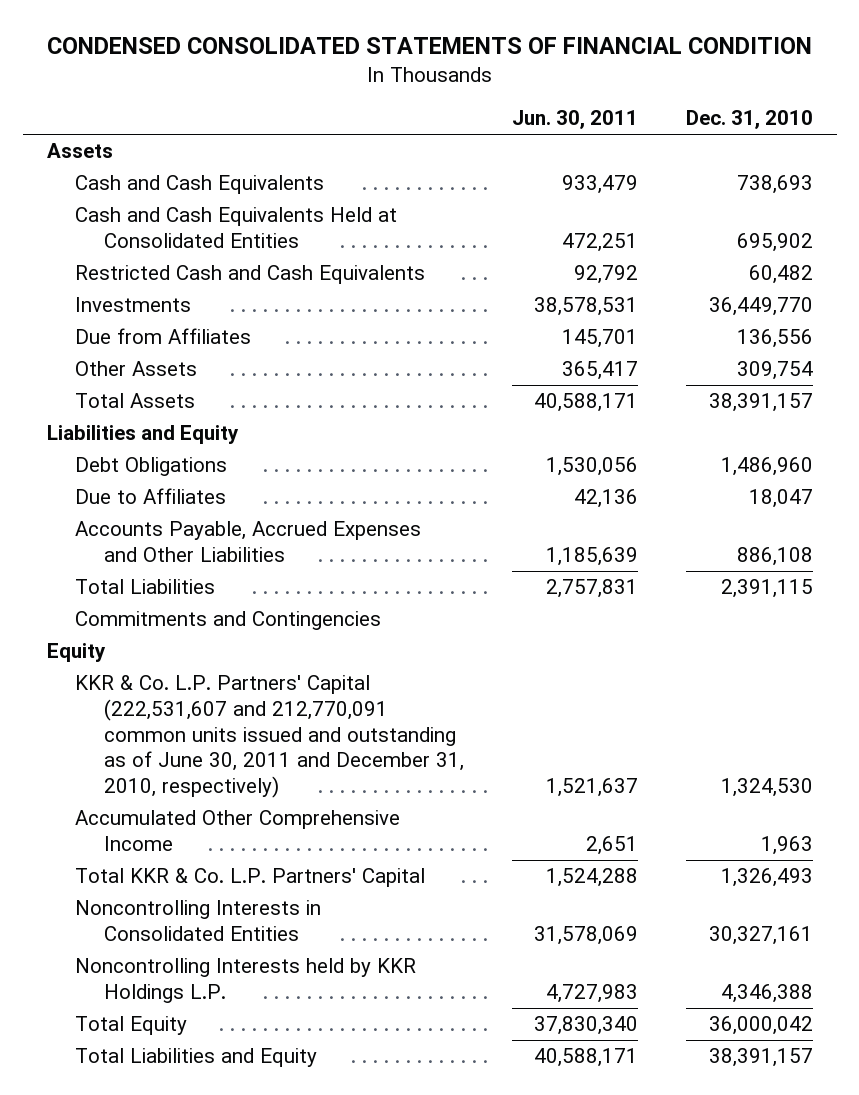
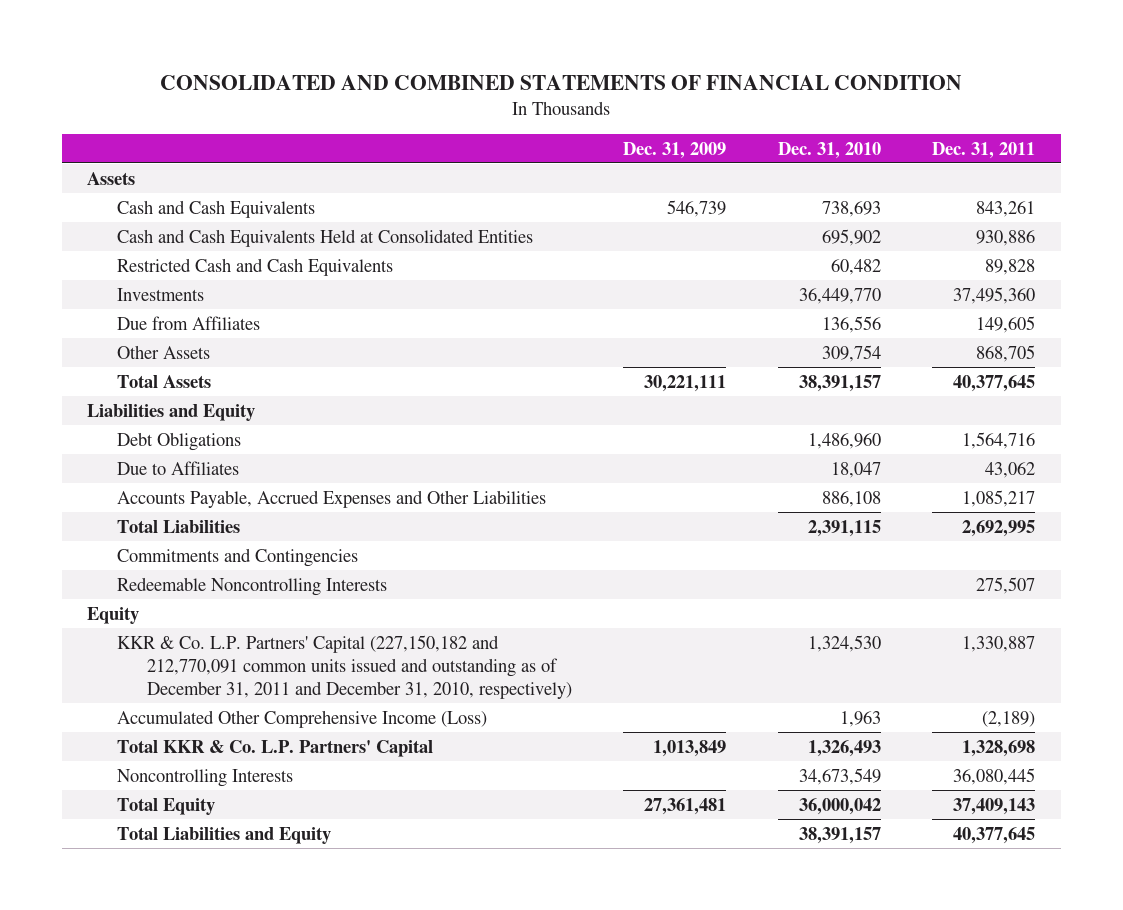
- CONDENSED CONSOLIDATED STATEMENTS OF FINANCIAL CONDITION
+ CONSOLIDATED AND COMBINED STATEMENTS OF FINANCIAL CONDITION
- | Jun. 30, 2011 | Dec. 31, 2010
+ | Dec. 31, 2009 | Dec. 31, 2010 | Dec. 31, 2011
+ Redeemable Noncontrolling Interests | | | 275,507
- KKR & Co. L.P. Partners' Capital (222,531,607 and 212,770,091 common units issued and outstanding as of June 30, 2011 and December 31, 2010, respectively) | 1,521,637 | 1,324,530
- Accumulated Other Comprehensive Income | 2,651 | 1,963
+ KKR & Co. L.P. Partners' Capital (227,150,182 and 212,770,091 common units issued and outstanding as of December 31, 2011 and December 31, 2010, respectively) | | 1,324,530 | 1,330,887
+ Accumulated Other Comprehensive Income (Loss) | | 1,963 | (2,189)
- Noncontrolling Interests in Consolidated Entities | 31,578,069 | 30,327,161
- Noncontrolling Interests held by KKR Holdings L.P. | 4,727,983 | 4,346,388
+ Noncontrolling Interests | | 34,673,549 | 36,080,445

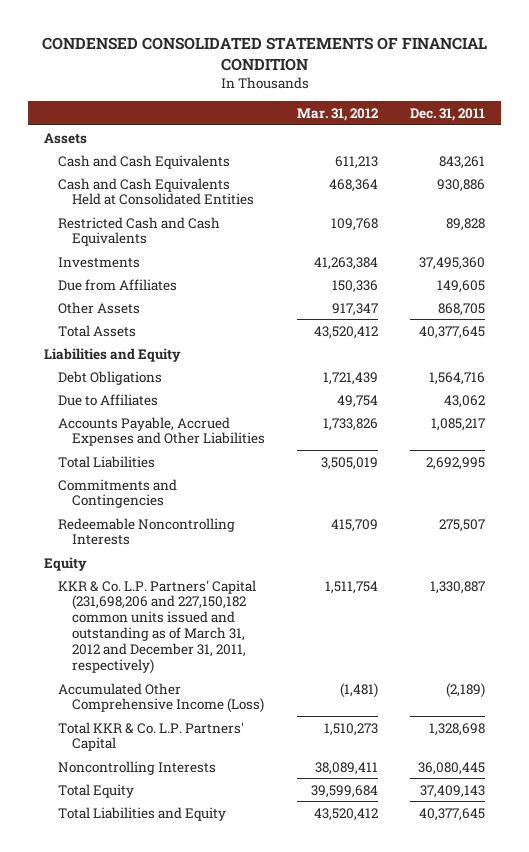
- CONSOLIDATED AND COMBINED STATEMENTS OF FINANCIAL CONDITION
+ CONDENSED CONSOLIDATED STATEMENTS OF FINANCIAL CONDITION
- | Dec. 31, 2009 | Dec. 31, 2010 | Dec. 31, 2011
+ | Mar. 31, 2012 | Dec. 31, 2011
- KKR & Co. L.P. Partners' Capital (227,150,182 and 212,770,091 common units issued and outstanding as of December 31, 2011 and December 31, 2010, respectively) | | 1,324,530 | 1,330,887
+ KKR & Co. L.P. Partners' Capital (231,698,206 and 227,150,182 common units issued and outstanding as of March 31, 2012 and December 31, 2011, respectively) | 1,511,754 | 1,330,887

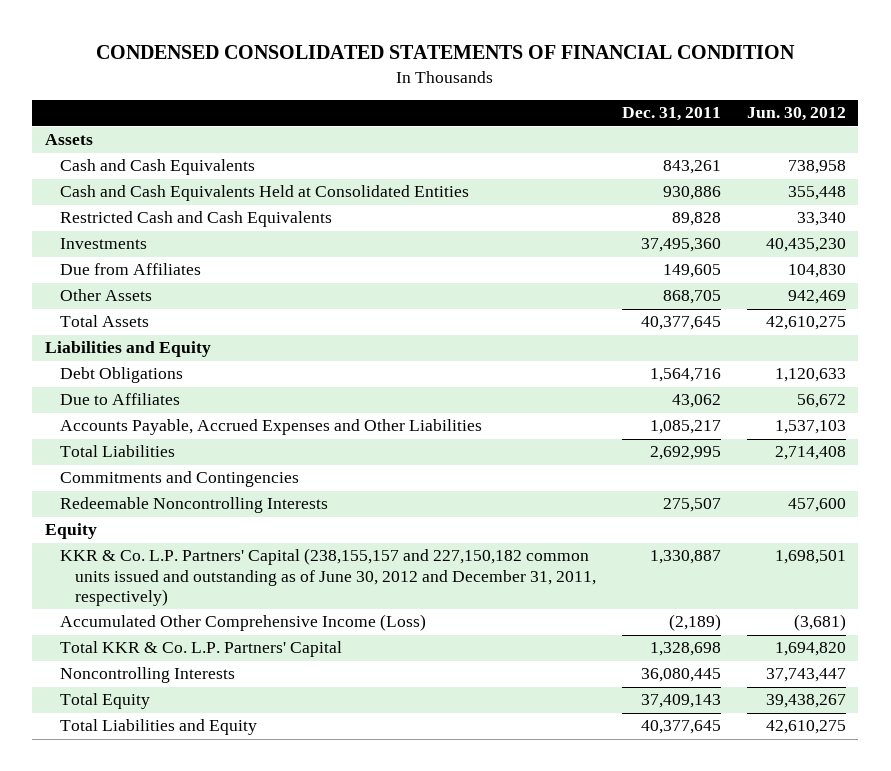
- | Mar. 31, 2012 | Dec. 31, 2011
+ | Dec. 31, 2011 | Jun. 30, 2012
- KKR & Co. L.P. Partners' Capital (231,698,206 and 227,150,182 common units issued and outstanding as of March 31, 2012 and December 31, 2011, respectively) | 1,511,754 | 1,330,887
+ KKR & Co. L.P. Partners' Capital (238,155,157 and 227,150,182 common units issued and outstanding as of June 30, 2012 and December 31, 2011, respectively) | 1,330,887 | 1,698,501

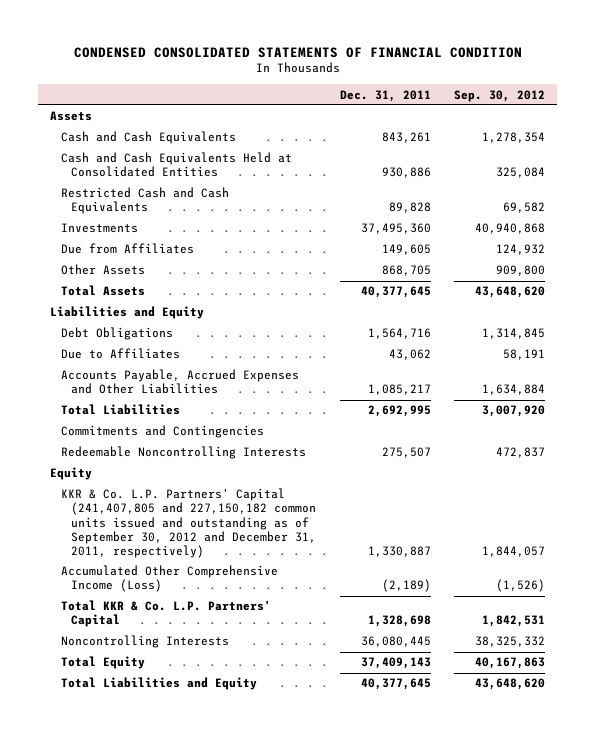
- | Dec. 31, 2011 | Jun. 30, 2012
+ | Dec. 31, 2011 | Sep. 30, 2012
- KKR & Co. L.P. Partners' Capital (238,155,157 and 227,150,182 common units issued and outstanding as of June 30, 2012 and December 31, 2011, respectively) | 1,330,887 | 1,698,501
+ KKR & Co. L.P. Partners' Capital (241,407,805 and 227,150,182 common units issued and outstanding as of September 30, 2012 and December 31, 2011, respectively) | 1,330,887 | 1,844,057

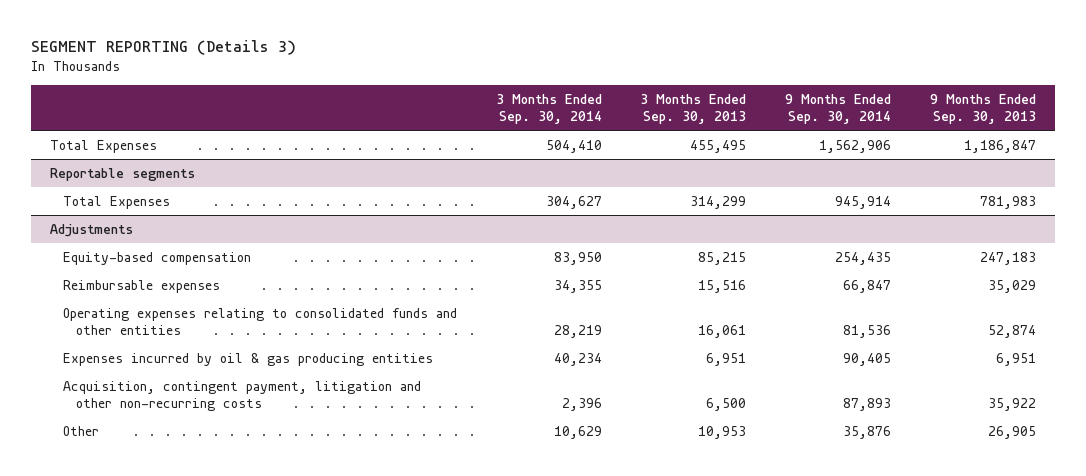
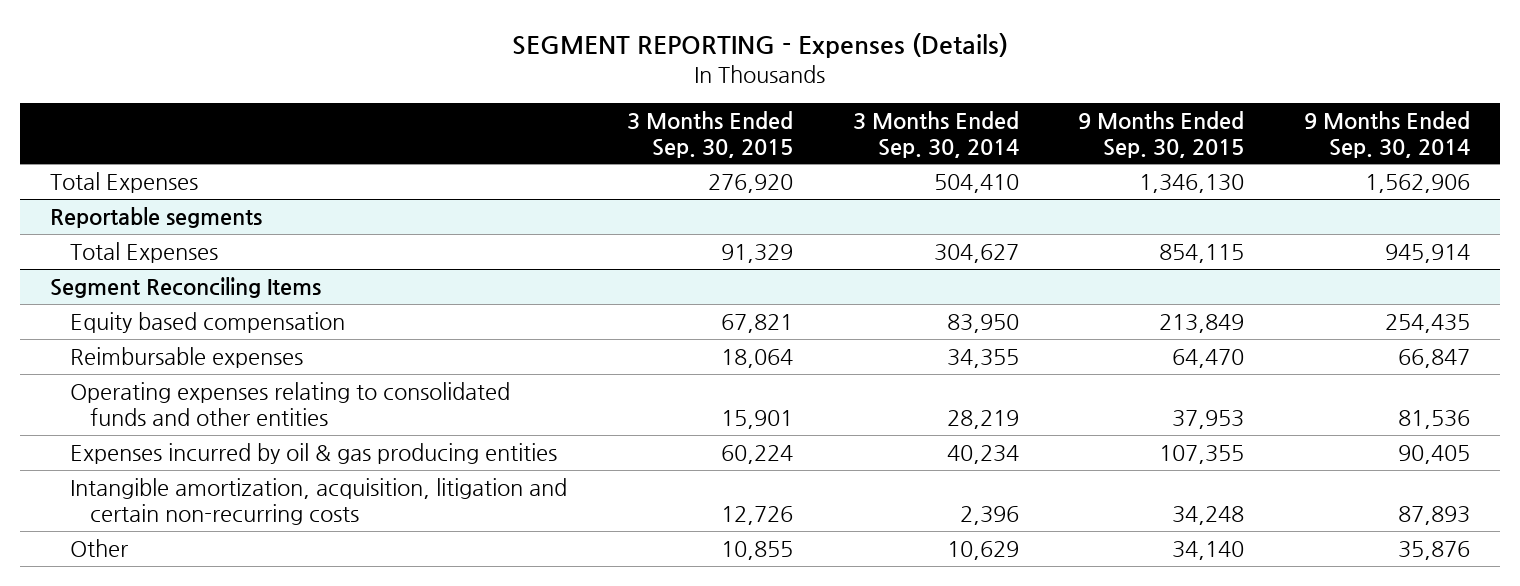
- SEGMENT REPORTING (Details 3)
+ SEGMENT REPORTING - Expenses (Details)
- | 3 Months Ended Sep. 30, 2014 | 3 Months Ended Sep. 30, 2013 | 9 Months Ended Sep. 30, 2014 | 9 Months Ended Sep. 30, 2013
+ | 3 Months Ended Sep. 30, 2015 | 3 Months Ended Sep. 30, 2014 | 9 Months Ended Sep. 30, 2015 | 9 Months Ended Sep. 30, 2014
- Adjustments
- Equity-based compensation | 83,950 | 85,215 | 254,435 | 247,183
+ Segment Reconciling Items
+ Equity based compensation | 67,821 | 83,950 | 213,849 | 254,435
- Acquisition, contingent payment, litigation and other non-recurring costs | 2,396 | 6,500 | 87,893 | 35,922
+ Intangible amortization, acquisition, litigation and certain non-recurring costs | 12,726 | 2,396 | 34,248 | 87,893

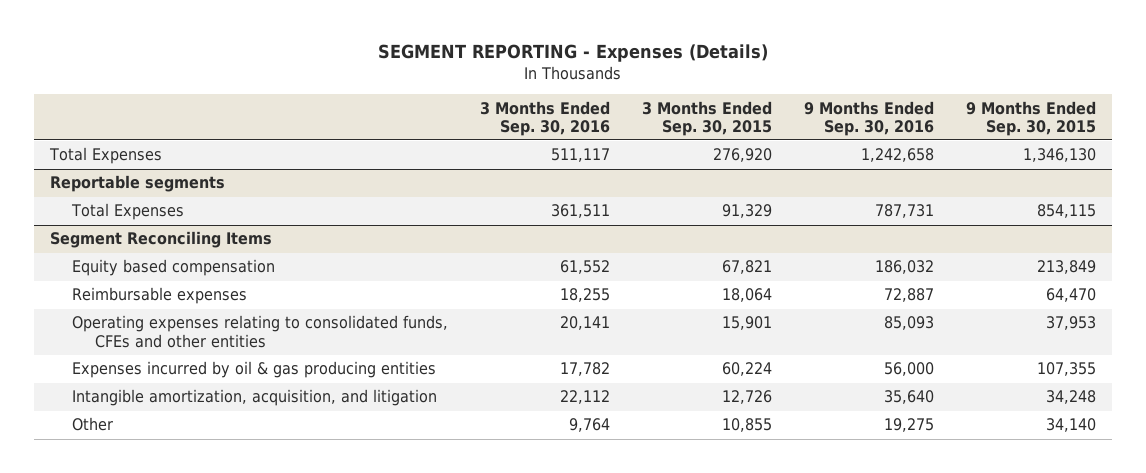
- | 3 Months Ended Sep. 30, 2015 | 3 Months Ended Sep. 30, 2014 | 9 Months Ended Sep. 30, 2015 | 9 Months Ended Sep. 30, 2014
+ | 3 Months Ended Sep. 30, 2016 | 3 Months Ended Sep. 30, 2015 | 9 Months Ended Sep. 30, 2016 | 9 Months Ended Sep. 30, 2015
@ Segment Reconciling Items
- Operating expenses relating to consolidated funds and other entities | 15,901 | 28,219 | 37,953 | 81,536
+ Operating expenses relating to consolidated funds, CFEs and other entities | 20,141 | 15,901 | 85,093 | 37,953
- Intangible amortization, acquisition, litigation and certain non-recurring costs | 12,726 | 2,396 | 34,248 | 87,893
+ Intangible amortization, acquisition, and litigation | 22,112 | 12,726 | 35,640 | 34,248

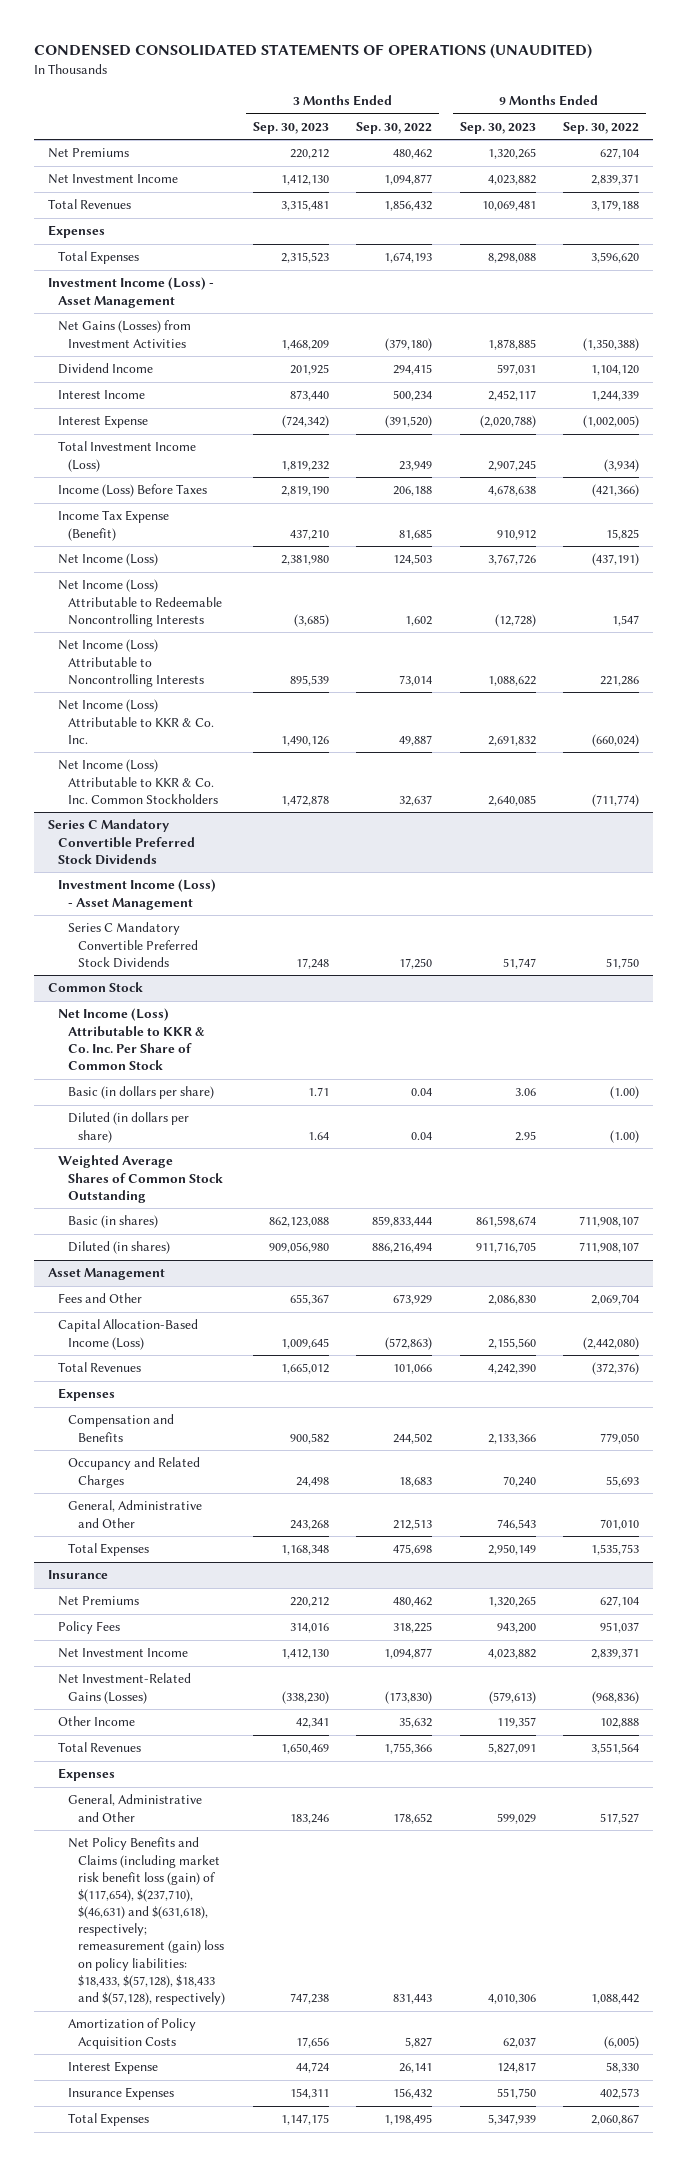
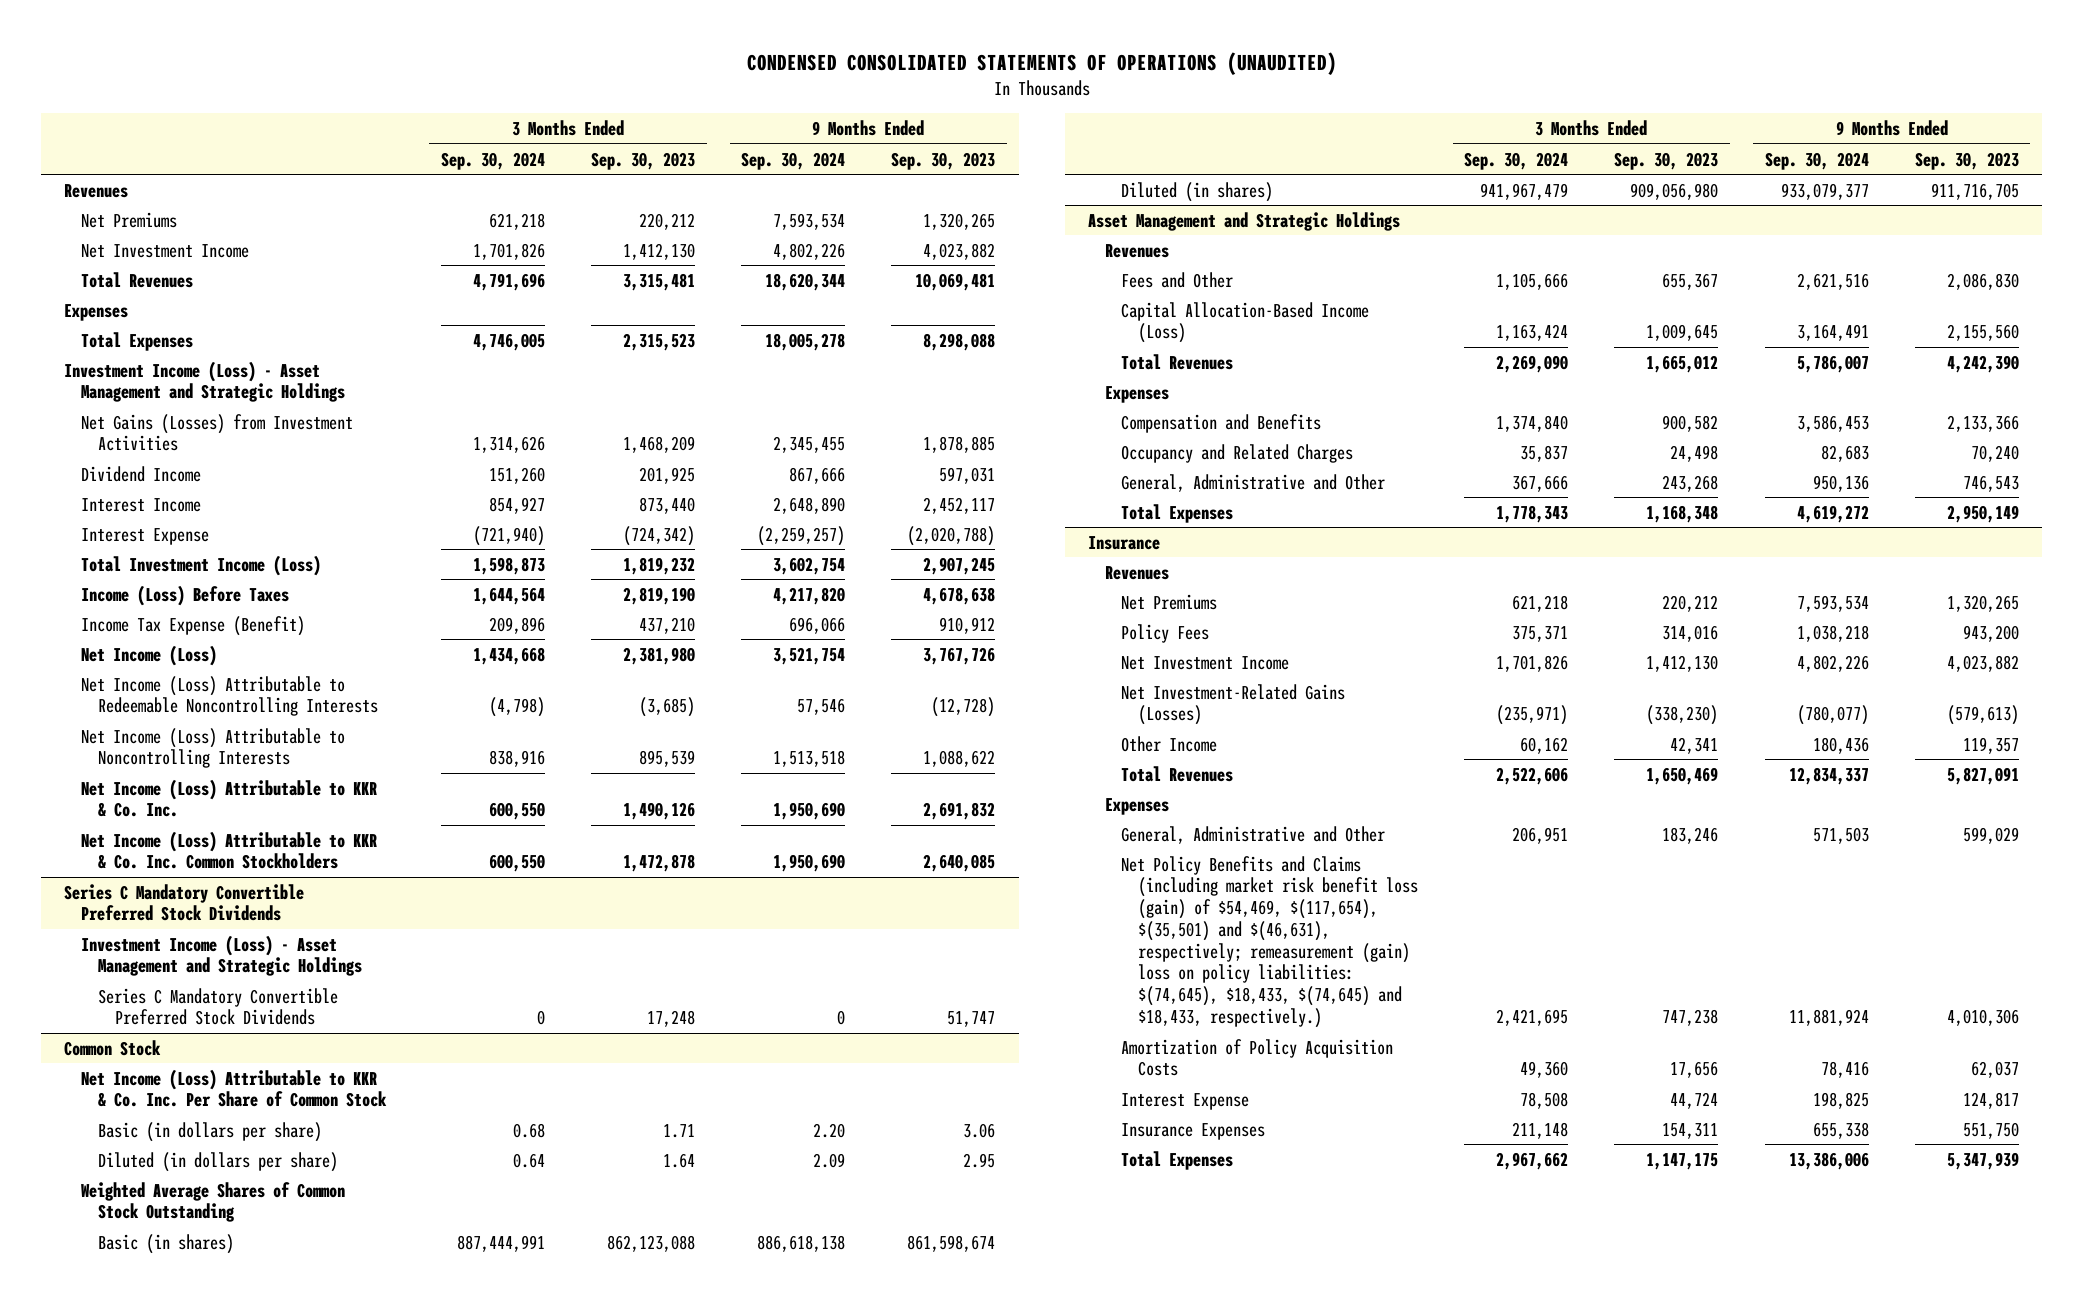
- | 3 Months Ended Sep. 30, 2023 | 3 Months Ended Sep. 30, 2022 | 9 Months Ended Sep. 30, 2023 | 9 Months Ended Sep. 30, 2022
+ | 3 Months Ended Sep. 30, 2024 | 3 Months Ended Sep. 30, 2023 | 9 Months Ended Sep. 30, 2024 | 9 Months Ended Sep. 30, 2023
+ Revenues
- Investment Income (Loss) - Asset Management
+ Investment Income (Loss) - Asset Management and Strategic Holdings
@ Series C Mandatory Convertible Preferred Stock Dividends
- Investment Income (Loss) - Asset Management
+ Investment Income (Loss) - Asset Management and Strategic Holdings
- Asset Management
+ Asset Management and Strategic Holdings
+ Revenues
@ Insurance
+ Revenues
- Net Policy Benefits and Claims (including market risk benefit loss (gain) of $(117,654), $(237,710), $(46,631) and $(631,618), respectively; remeasurement (gain) loss on policy liabilities: $18,433, $(57,128), $18,433 and $(57,128), respectively) | 747,238 | 831,443 | 4,010,306 | 1,088,442
+ Net Policy Benefits and Claims (including market risk benefit loss (gain) of $54,469, $(117,654), $(35,501) and $(46,631), respectively; remeasurement (gain) loss on policy liabilities: $(74,645), $18,433, $(74,645) and $18,433, respectively.) | 2,421,695 | 747,238 | 11,881,924 | 4,010,306

